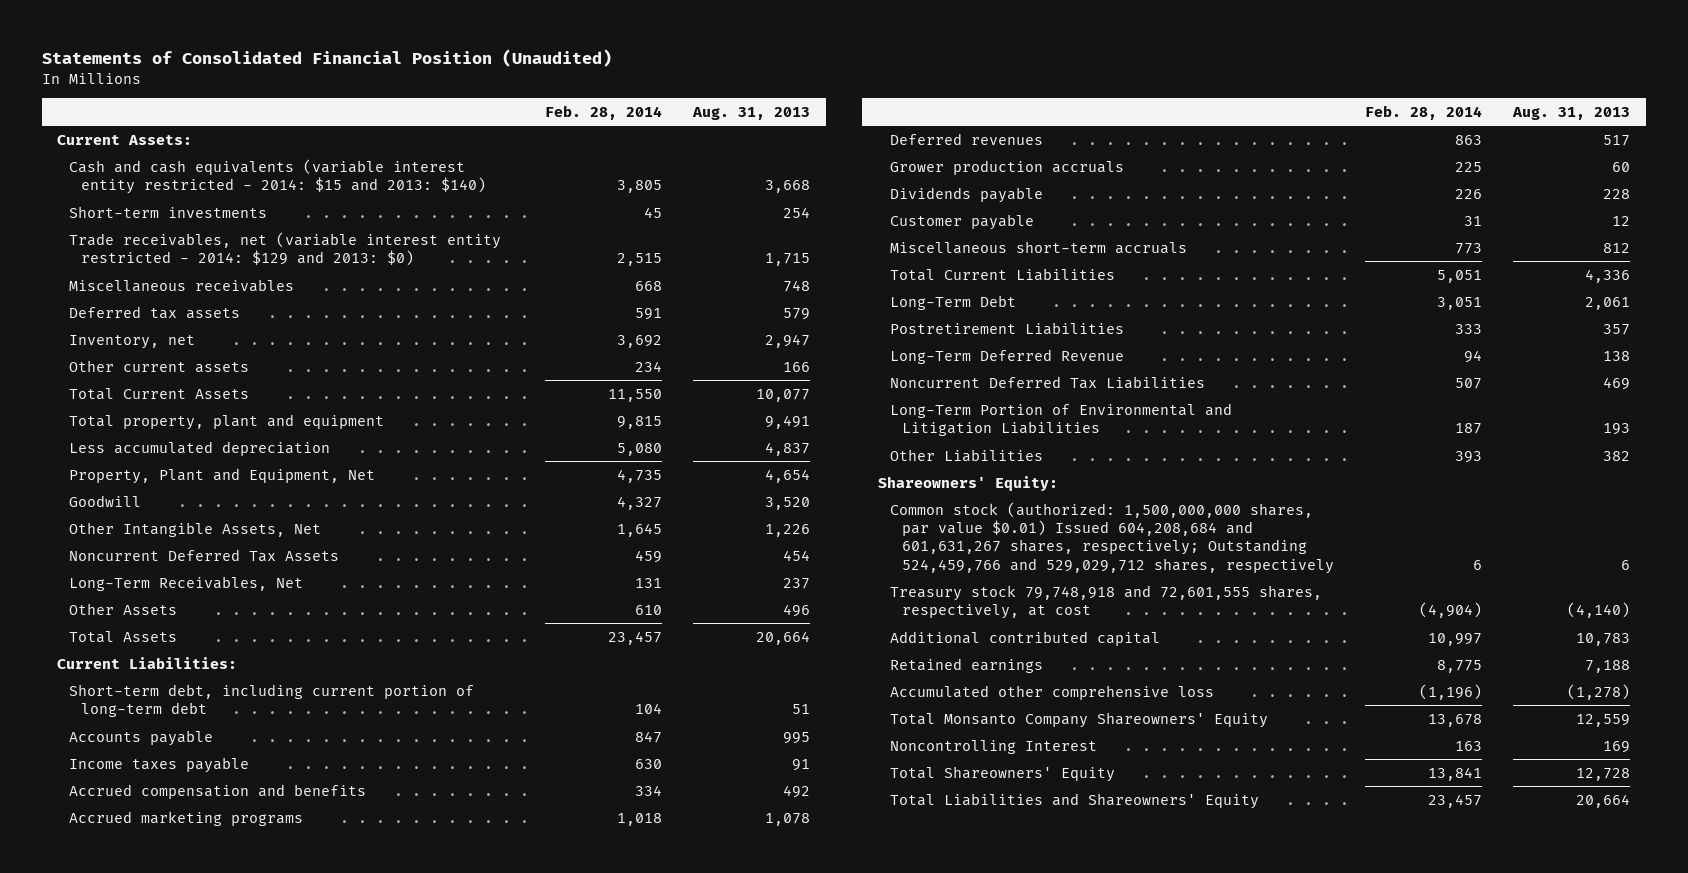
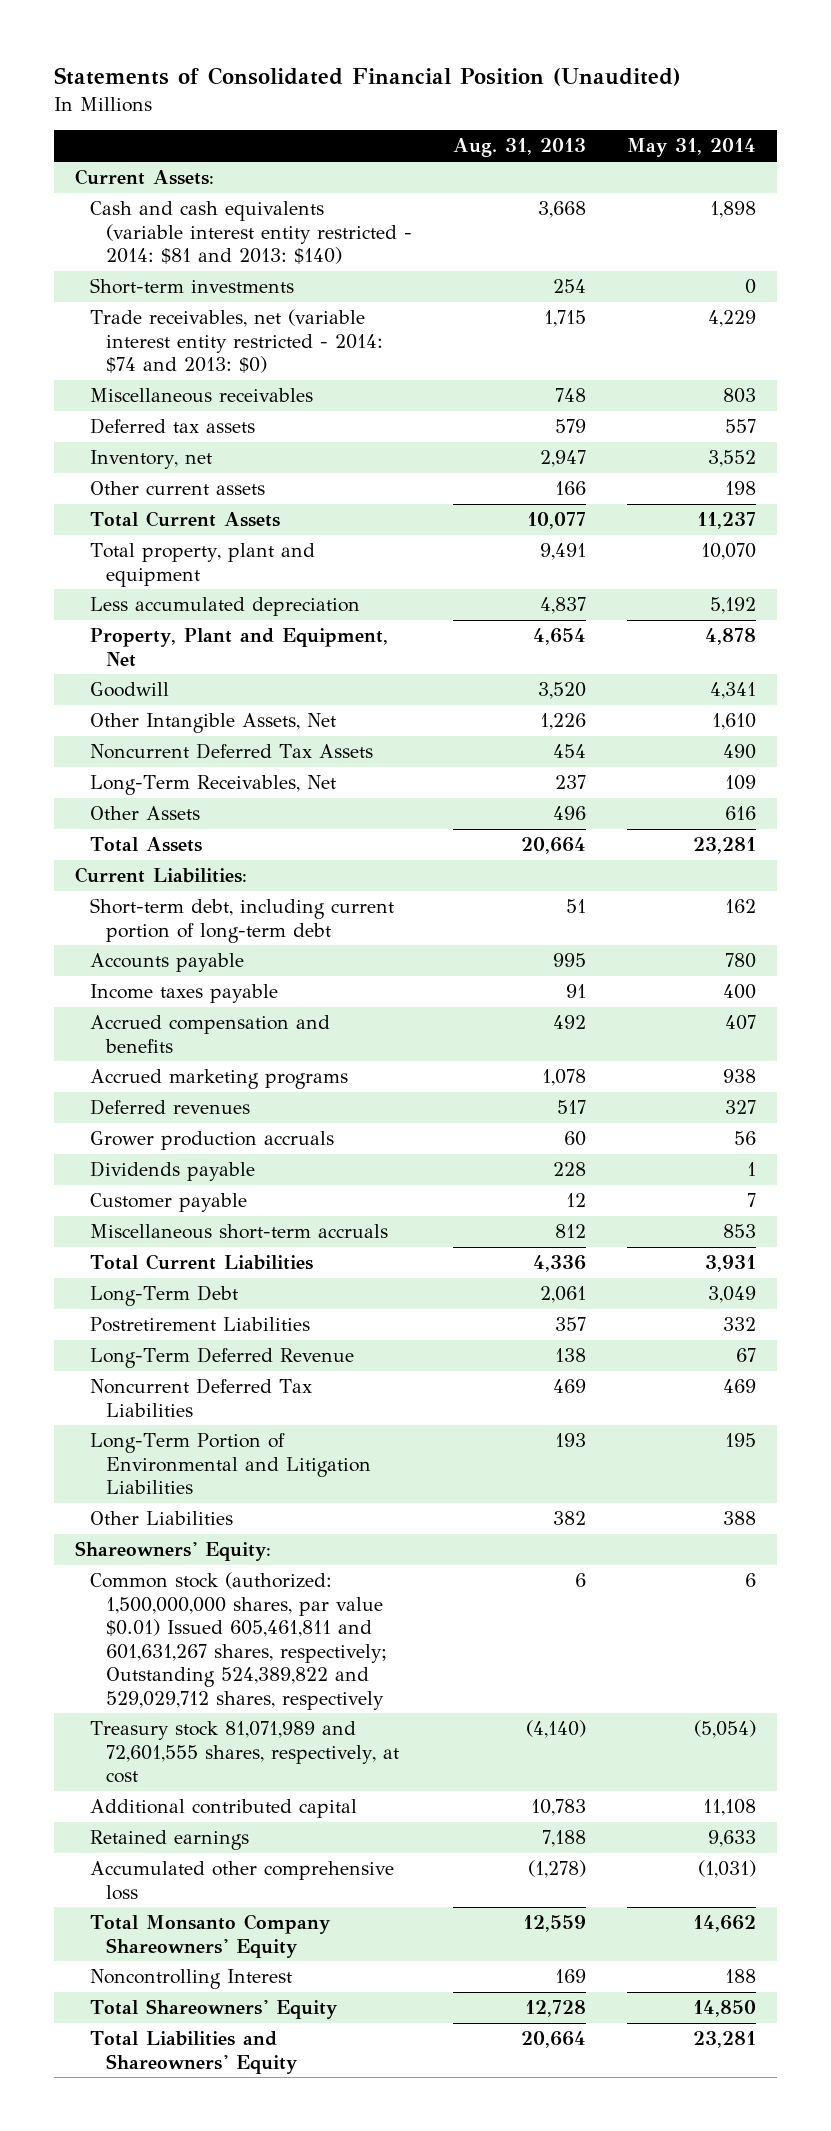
- | Feb. 28, 2014 | Aug. 31, 2013
+ | Aug. 31, 2013 | May 31, 2014
- Cash and cash equivalents (variable interest entity restricted - 2014: $15 and 2013: $140) | 3,805 | 3,668
+ Cash and cash equivalents (variable interest entity restricted - 2014: $81 and 2013: $140) | 3,668 | 1,898
- Trade receivables, net (variable interest entity restricted - 2014: $129 and 2013: $0) | 2,515 | 1,715
+ Trade receivables, net (variable interest entity restricted - 2014: $74 and 2013: $0) | 1,715 | 4,229
- Common stock (authorized: 1,500,000,000 shares, par value $0.01) Issued 604,208,684 and 601,631,267 shares, respectively; Outstanding 524,459,766 and 529,029,712 shares, respectively | 6 | 6
- Treasury stock 79,748,918 and 72,601,555 shares, respectively, at cost | (4,904) | (4,140)
+ Common stock (authorized: 1,500,000,000 shares, par value $0.01) Issued 605,461,811 and 601,631,267 shares, respectively; Outstanding 524,389,822 and 529,029,712 shares, respectively | 6 | 6
+ Treasury stock 81,071,989 and 72,601,555 shares, respectively, at cost | (4,140) | (5,054)

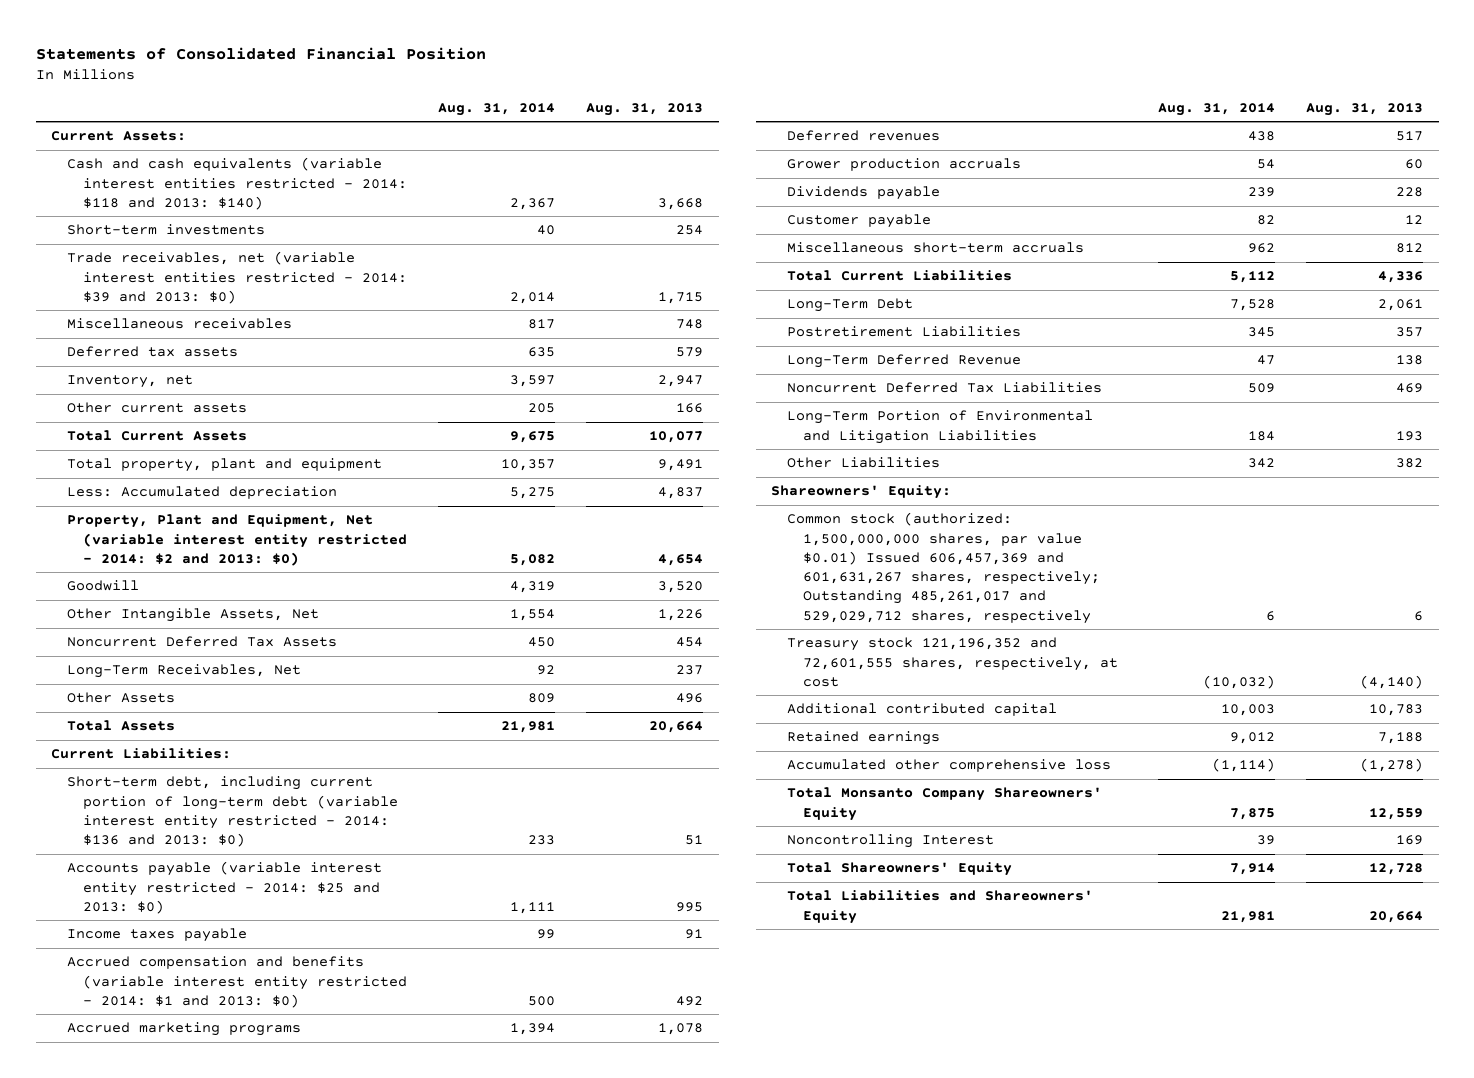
- Statements of Consolidated Financial Position (Unaudited)
+ Statements of Consolidated Financial Position
- | Aug. 31, 2013 | May 31, 2014
+ | Aug. 31, 2014 | Aug. 31, 2013
- Cash and cash equivalents (variable interest entity restricted - 2014: $81 and 2013: $140) | 3,668 | 1,898
+ Cash and cash equivalents (variable interest entities restricted - 2014: $118 and 2013: $140) | 2,367 | 3,668
- Trade receivables, net (variable interest entity restricted - 2014: $74 and 2013: $0) | 1,715 | 4,229
+ Trade receivables, net (variable interest entities restricted - 2014: $39 and 2013: $0) | 2,014 | 1,715
- Less accumulated depreciation | 4,837 | 5,192
- Property, Plant and Equipment, Net | 4,654 | 4,878
+ Less: Accumulated depreciation | 5,275 | 4,837
+ Property, Plant and Equipment, Net (variable interest entity restricted - 2014: $2 and 2013: $0) | 5,082 | 4,654
- Short-term debt, including current portion of long-term debt | 51 | 162
- Accounts payable | 995 | 780
+ Short-term debt, including current portion of long-term debt (variable interest entity restricted - 2014: $136 and 2013: $0) | 233 | 51
+ Accounts payable (variable interest entity restricted - 2014: $25 and 2013: $0) | 1,111 | 995
- Accrued compensation and benefits | 492 | 407
+ Accrued compensation and benefits (variable interest entity restricted - 2014: $1 and 2013: $0) | 500 | 492
- Common stock (authorized: 1,500,000,000 shares, par value $0.01) Issued 605,461,811 and 601,631,267 shares, respectively; Outstanding 524,389,822 and 529,029,712 shares, respectively | 6 | 6
- Treasury stock 81,071,989 and 72,601,555 shares, respectively, at cost | (4,140) | (5,054)
+ Common stock (authorized: 1,500,000,000 shares, par value $0.01) Issued 606,457,369 and 601,631,267 shares, respectively; Outstanding 485,261,017 and 529,029,712 shares, respectively | 6 | 6
+ Treasury stock 121,196,352 and 72,601,555 shares, respectively, at cost | (10,032) | (4,140)

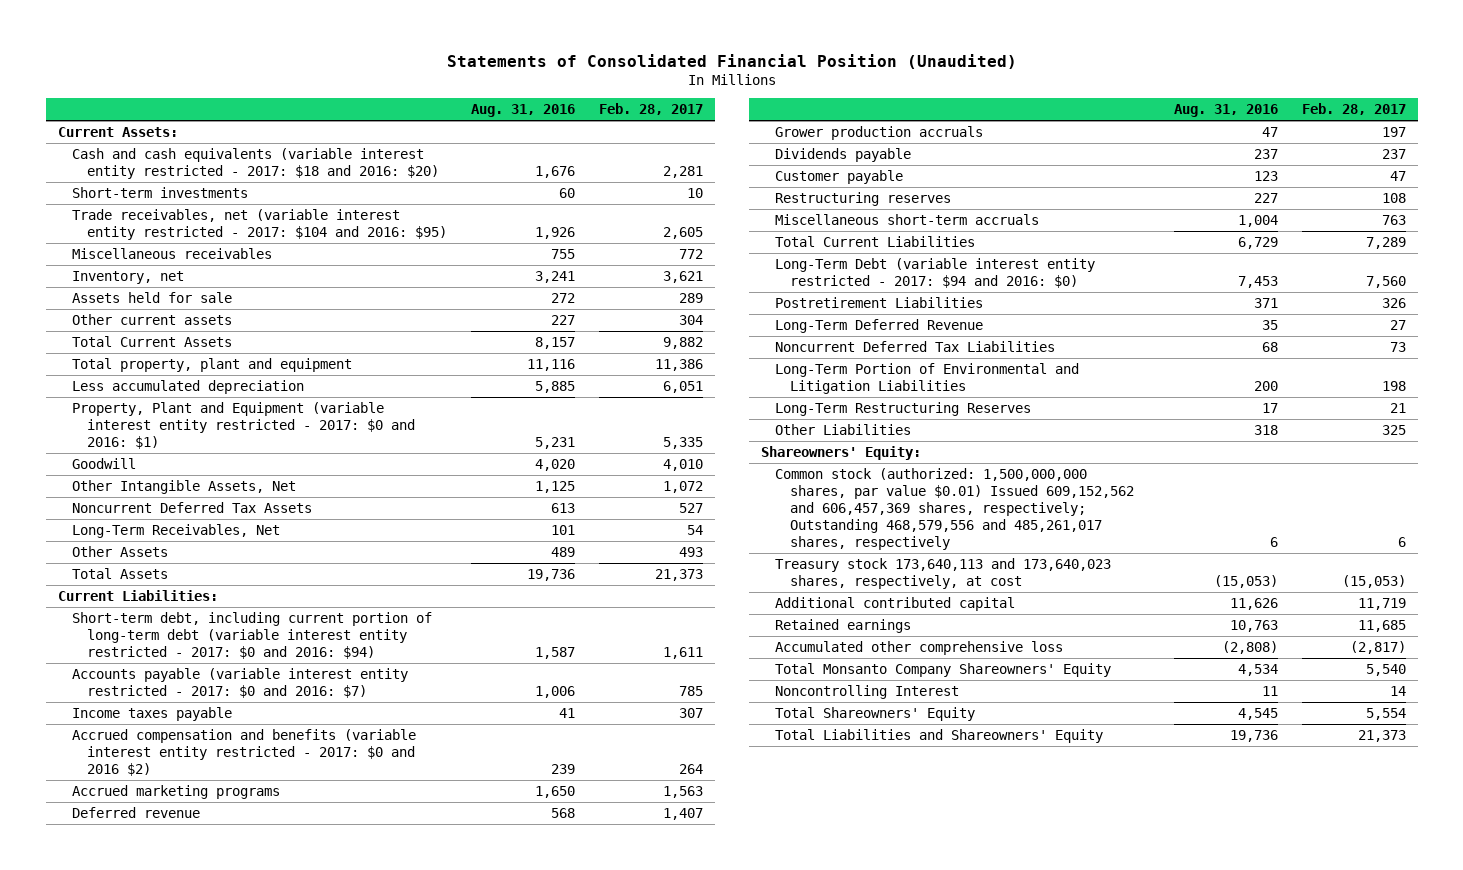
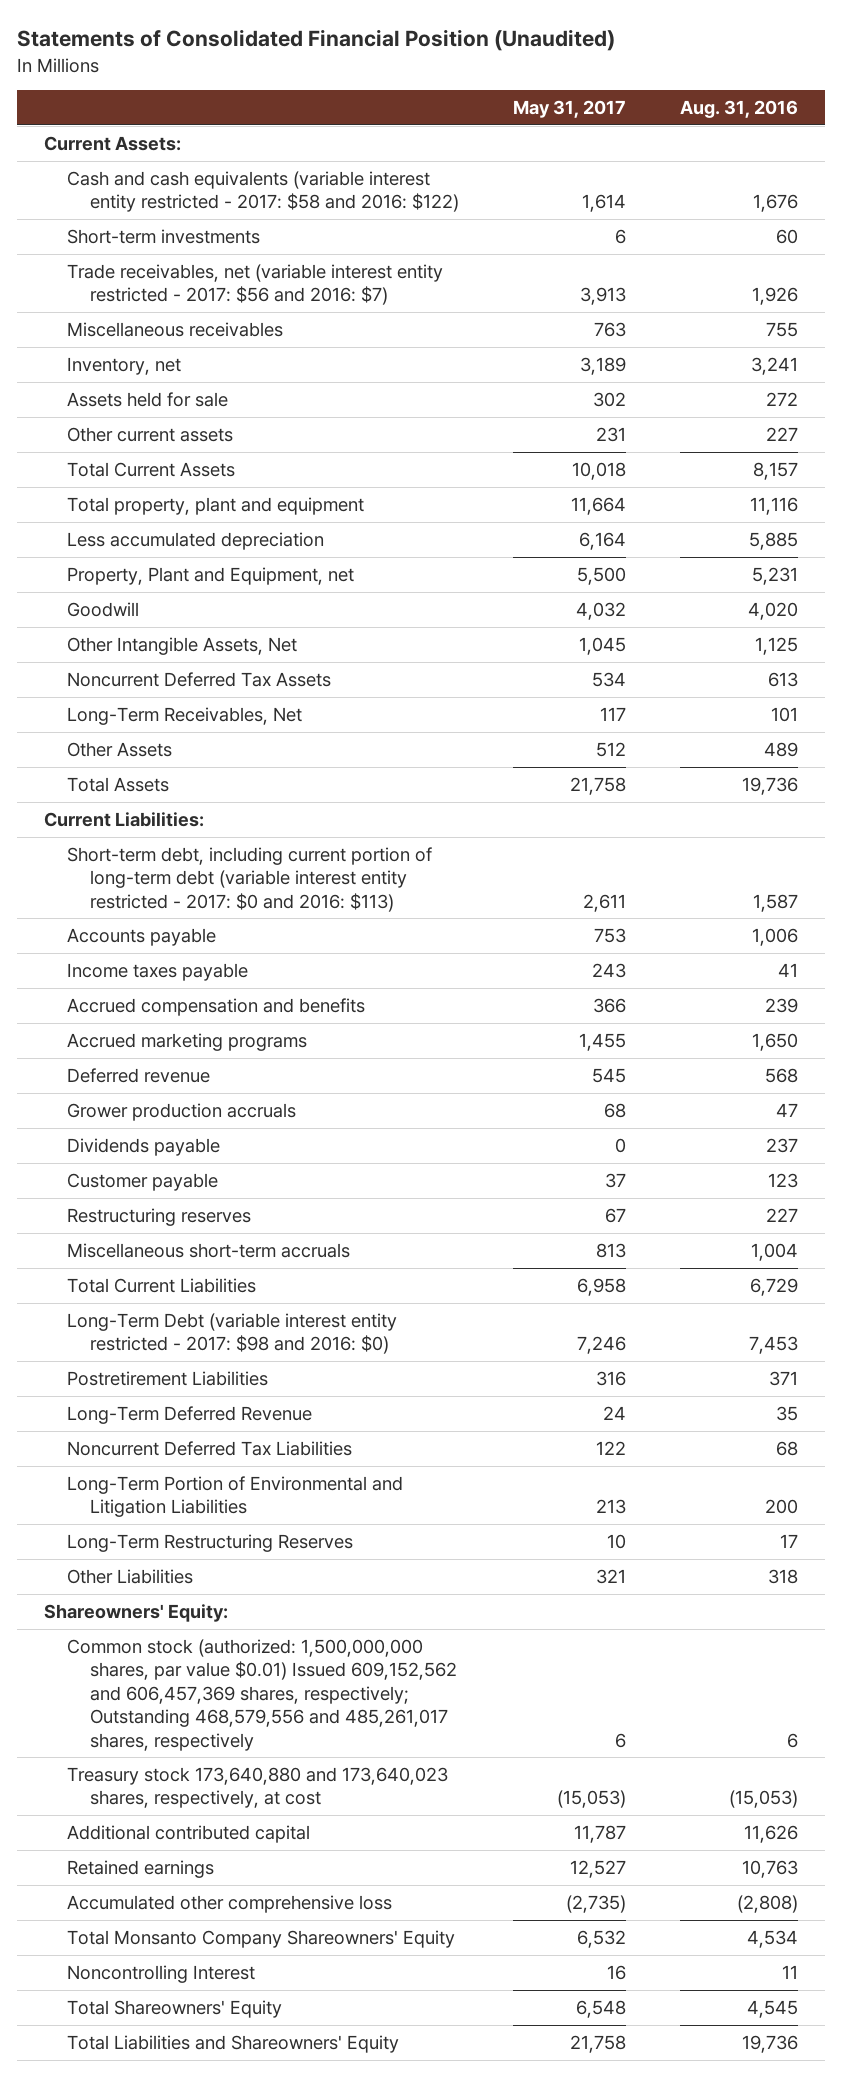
- | Aug. 31, 2016 | Feb. 28, 2017
+ | May 31, 2017 | Aug. 31, 2016
- Cash and cash equivalents (variable interest entity restricted - 2017: $18 and 2016: $20) | 1,676 | 2,281
+ Cash and cash equivalents (variable interest entity restricted - 2017: $58 and 2016: $122) | 1,614 | 1,676
- Trade receivables, net (variable interest entity restricted - 2017: $104 and 2016: $95) | 1,926 | 2,605
+ Trade receivables, net (variable interest entity restricted - 2017: $56 and 2016: $7) | 3,913 | 1,926
- Property, Plant and Equipment (variable interest entity restricted - 2017: $0 and 2016: $1) | 5,231 | 5,335
+ Property, Plant and Equipment, net | 5,500 | 5,231
- Short-term debt, including current portion of long-term debt (variable interest entity restricted - 2017: $0 and 2016: $94) | 1,587 | 1,611
- Accounts payable (variable interest entity restricted - 2017: $0 and 2016: $7) | 1,006 | 785
+ Short-term debt, including current portion of long-term debt (variable interest entity restricted - 2017: $0 and 2016: $113) | 2,611 | 1,587
+ Accounts payable | 753 | 1,006
- Accrued compensation and benefits (variable interest entity restricted - 2017: $0 and 2016 $2) | 239 | 264
+ Accrued compensation and benefits | 366 | 239
- Long-Term Debt (variable interest entity restricted - 2017: $94 and 2016: $0) | 7,453 | 7,560
+ Long-Term Debt (variable interest entity restricted - 2017: $98 and 2016: $0) | 7,246 | 7,453
- Treasury stock 173,640,113 and 173,640,023 shares, respectively, at cost | (15,053) | (15,053)
+ Treasury stock 173,640,880 and 173,640,023 shares, respectively, at cost | (15,053) | (15,053)

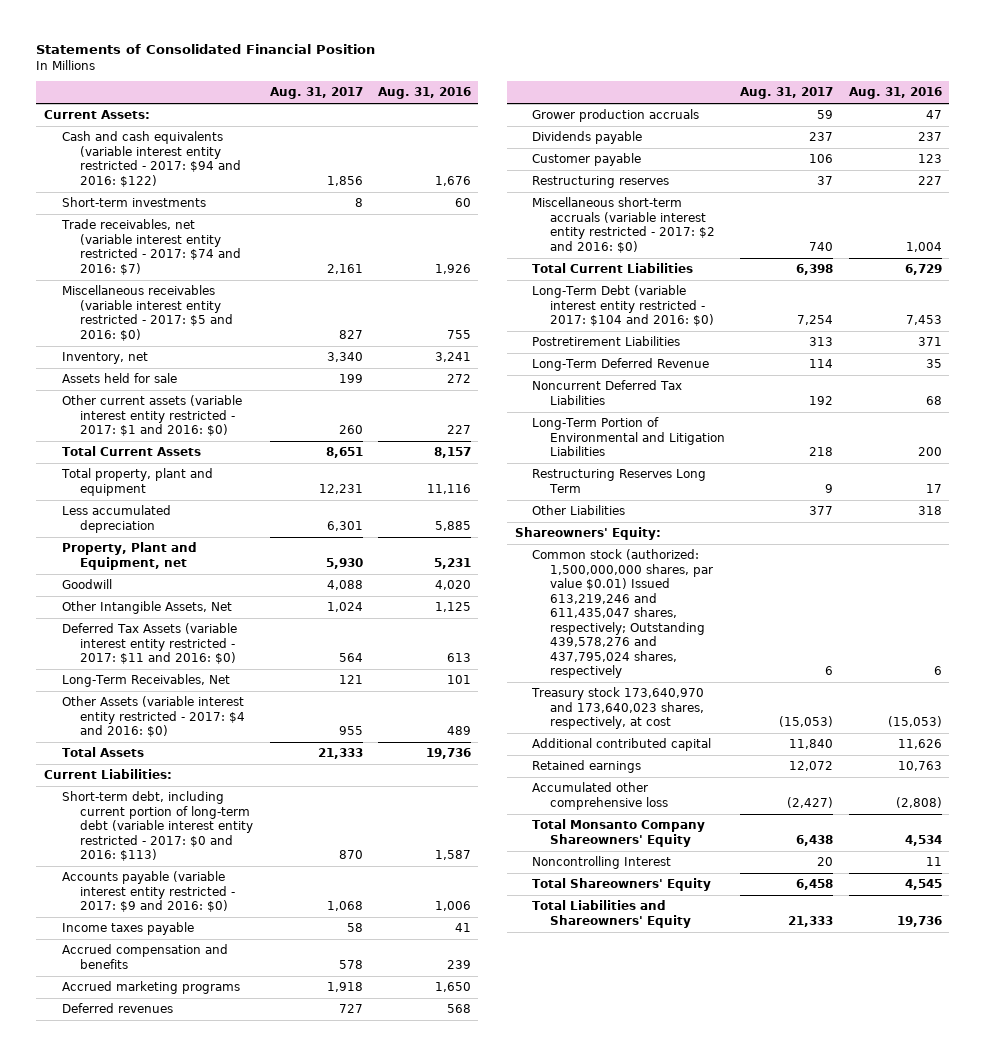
- Statements of Consolidated Financial Position (Unaudited)
+ Statements of Consolidated Financial Position
- | May 31, 2017 | Aug. 31, 2016
+ | Aug. 31, 2017 | Aug. 31, 2016
- Cash and cash equivalents (variable interest entity restricted - 2017: $58 and 2016: $122) | 1,614 | 1,676
+ Cash and cash equivalents (variable interest entity restricted - 2017: $94 and 2016: $122) | 1,856 | 1,676
- Trade receivables, net (variable interest entity restricted - 2017: $56 and 2016: $7) | 3,913 | 1,926
- Miscellaneous receivables | 763 | 755
+ Trade receivables, net (variable interest entity restricted - 2017: $74 and 2016: $7) | 2,161 | 1,926
+ Miscellaneous receivables (variable interest entity restricted - 2017: $5 and 2016: $0) | 827 | 755
- Other current assets | 231 | 227
+ Other current assets (variable interest entity restricted - 2017: $1 and 2016: $0) | 260 | 227
- Noncurrent Deferred Tax Assets | 534 | 613
+ Deferred Tax Assets (variable interest entity restricted - 2017: $11 and 2016: $0) | 564 | 613
- Other Assets | 512 | 489
+ Other Assets (variable interest entity restricted - 2017: $4 and 2016: $0) | 955 | 489
- Accounts payable | 753 | 1,006
+ Accounts payable (variable interest entity restricted - 2017: $9 and 2016: $0) | 1,068 | 1,006
- Deferred revenue | 545 | 568
+ Deferred revenues | 727 | 568
- Miscellaneous short-term accruals | 813 | 1,004
+ Miscellaneous short-term accruals (variable interest entity restricted - 2017: $2 and 2016: $0) | 740 | 1,004
- Long-Term Debt (variable interest entity restricted - 2017: $98 and 2016: $0) | 7,246 | 7,453
+ Long-Term Debt (variable interest entity restricted - 2017: $104 and 2016: $0) | 7,254 | 7,453
- Long-Term Restructuring Reserves | 10 | 17
+ Restructuring Reserves Long Term | 9 | 17
- Common stock (authorized: 1,500,000,000 shares, par value $0.01) Issued 609,152,562 and 606,457,369 shares, respectively; Outstanding 468,579,556 and 485,261,017 shares, respectively | 6 | 6
- Treasury stock 173,640,880 and 173,640,023 shares, respectively, at cost | (15,053) | (15,053)
+ Common stock (authorized: 1,500,000,000 shares, par value $0.01) Issued 613,219,246 and 611,435,047 shares, respectively; Outstanding 439,578,276 and 437,795,024 shares, respectively | 6 | 6
+ Treasury stock 173,640,970 and 173,640,023 shares, respectively, at cost | (15,053) | (15,053)

